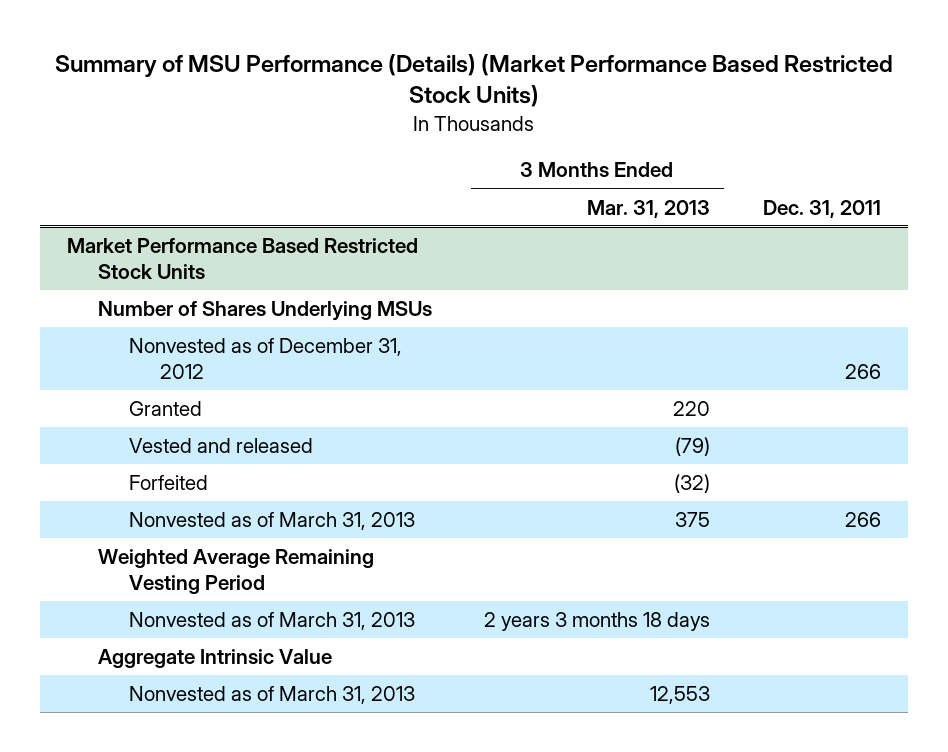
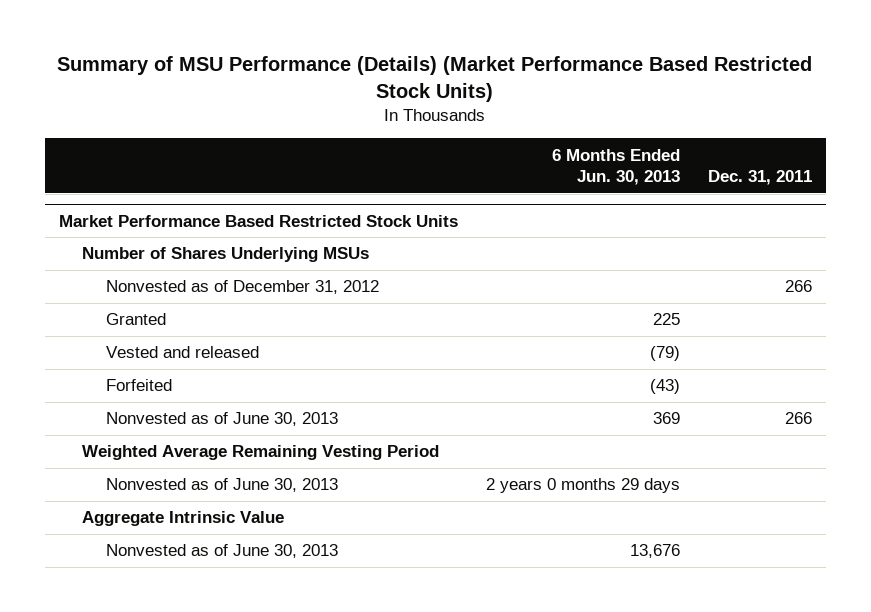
- | 3 Months Ended Mar. 31, 2013 | Dec. 31, 2011
+ | 6 Months Ended Jun. 30, 2013 | Dec. 31, 2011
@ Market Performance Based Restricted Stock Units
- Nonvested as of March 31, 2013 | 375 | 266
+ Nonvested as of June 30, 2013 | 369 | 266
- Nonvested as of March 31, 2013 | 2 years 3 months 18 days |
+ Nonvested as of June 30, 2013 | 2 years 0 months 29 days |
- Nonvested as of March 31, 2013 | 12,553 |
+ Nonvested as of June 30, 2013 | 13,676 |

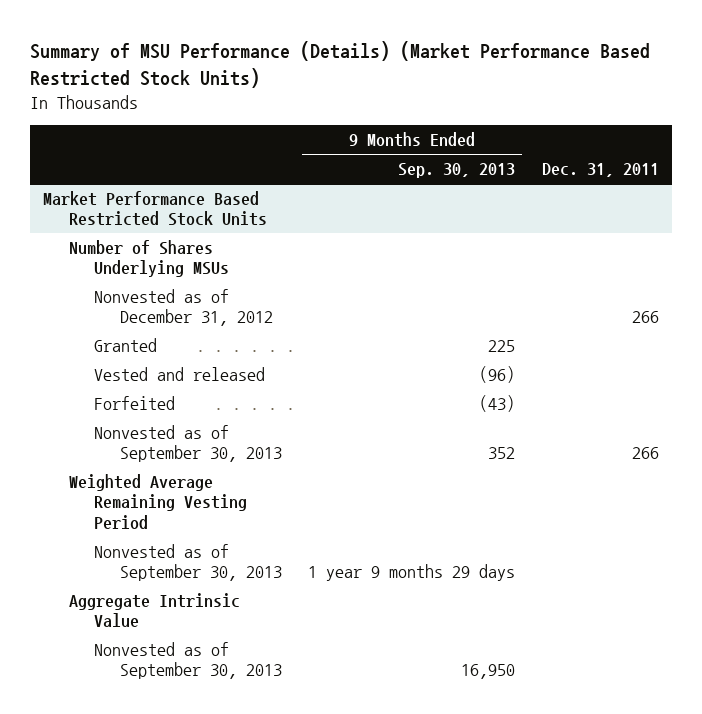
- | 6 Months Ended Jun. 30, 2013 | Dec. 31, 2011
+ | 9 Months Ended Sep. 30, 2013 | Dec. 31, 2011
@ Market Performance Based Restricted Stock Units
- Nonvested as of June 30, 2013 | 369 | 266
+ Nonvested as of September 30, 2013 | 352 | 266
- Nonvested as of June 30, 2013 | 2 years 0 months 29 days |
+ Nonvested as of September 30, 2013 | 1 year 9 months 29 days |
- Nonvested as of June 30, 2013 | 13,676 |
+ Nonvested as of September 30, 2013 | 16,950 |

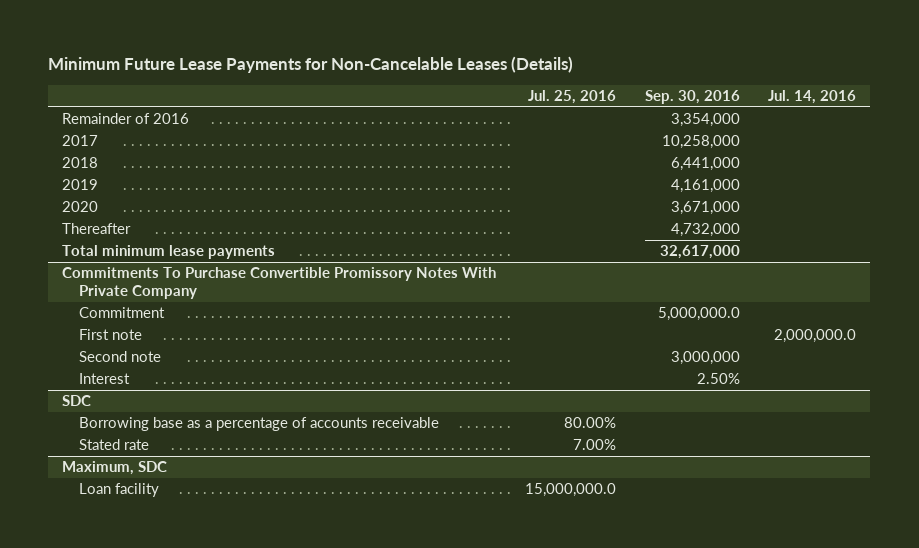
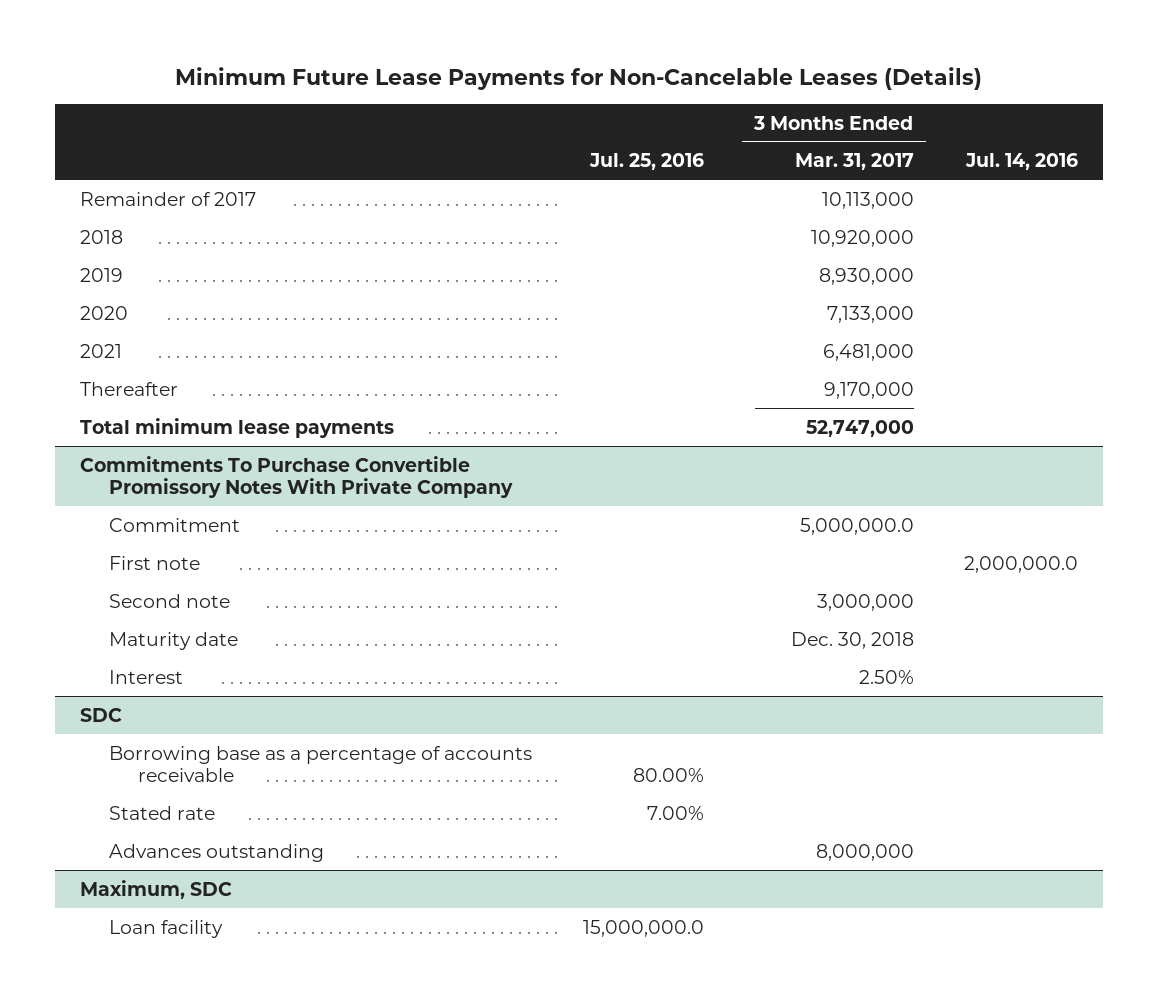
- | Jul. 25, 2016 | Sep. 30, 2016 | Jul. 14, 2016
+ | Jul. 25, 2016 | 3 Months Ended Mar. 31, 2017 | Jul. 14, 2016
- Remainder of 2016 | | 3,354,000 |
- 2017 | | 10,258,000 |
+ Remainder of 2017 | | 10,113,000 |
+ 2021 | | 6,481,000 |
@ Commitments To Purchase Convertible Promissory Notes With Private Company
+ Maturity date | | Dec. 30, 2018 |
@ SDC
+ Advances outstanding | | 8,000,000 |

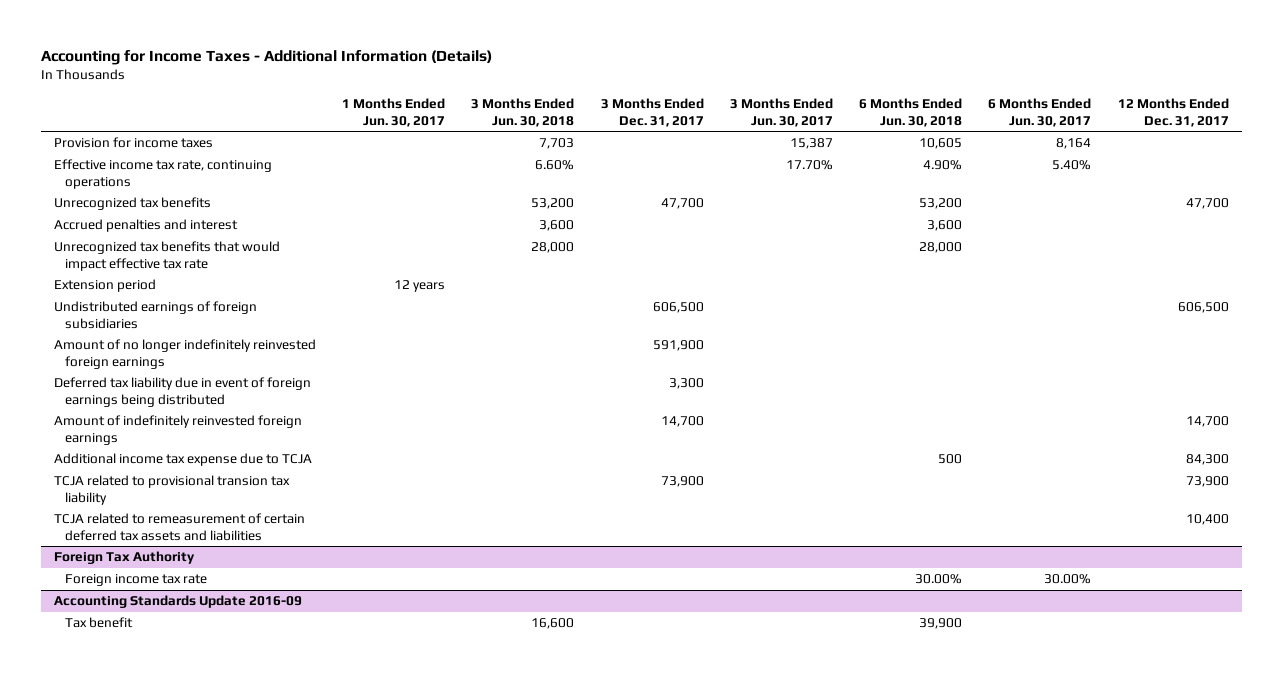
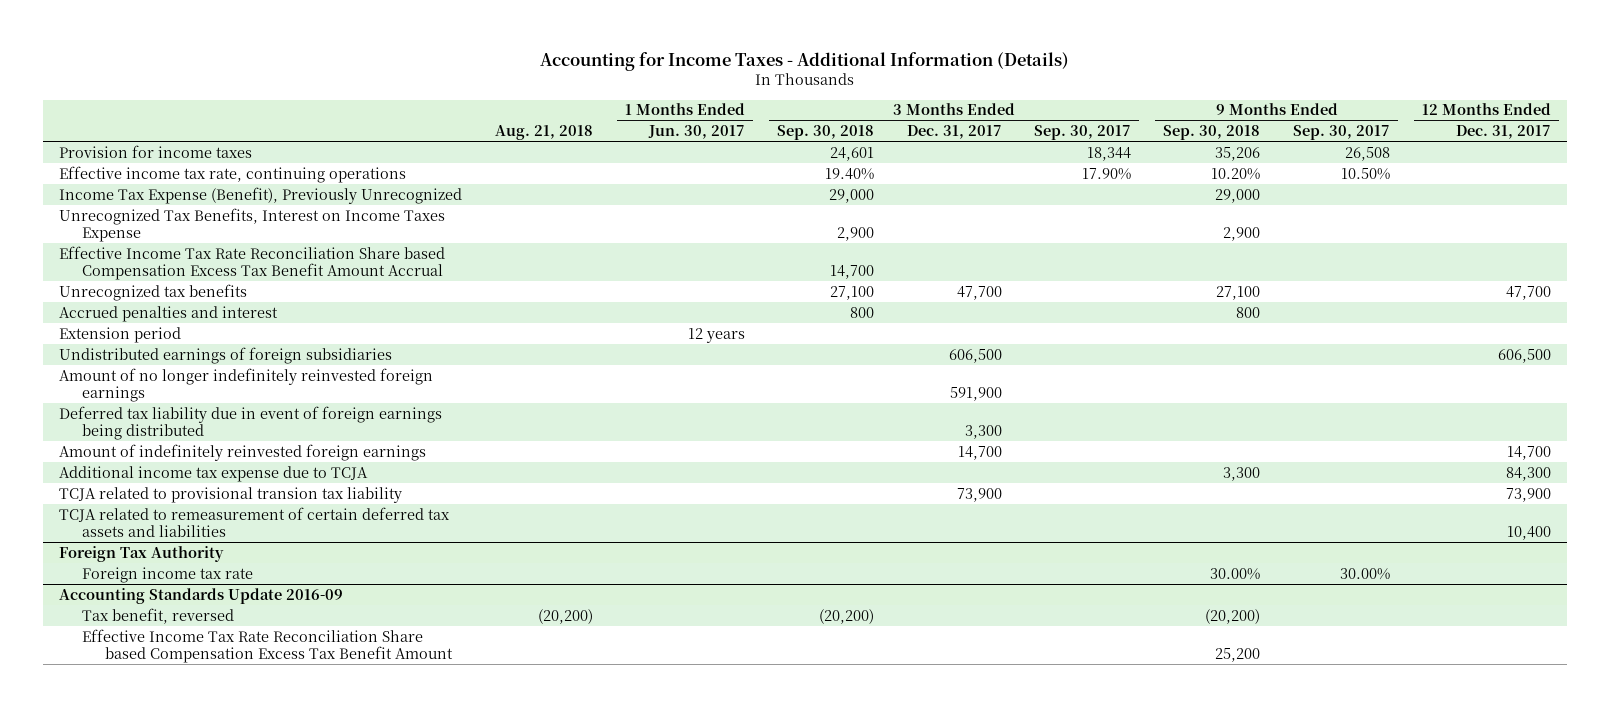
- | 1 Months Ended Jun. 30, 2017 | 3 Months Ended Jun. 30, 2018 | 3 Months Ended Dec. 31, 2017 | 3 Months Ended Jun. 30, 2017 | 6 Months Ended Jun. 30, 2018 | 6 Months Ended Jun. 30, 2017 | 12 Months Ended Dec. 31, 2017
+ | Aug. 21, 2018 | 1 Months Ended Jun. 30, 2017 | 3 Months Ended Sep. 30, 2018 | 3 Months Ended Dec. 31, 2017 | 3 Months Ended Sep. 30, 2017 | 9 Months Ended Sep. 30, 2018 | 9 Months Ended Sep. 30, 2017 | 12 Months Ended Dec. 31, 2017
+ Income Tax Expense (Benefit), Previously Unrecognized | | | 29,000 | | | 29,000 | |
+ Unrecognized Tax Benefits, Interest on Income Taxes Expense | | | 2,900 | | | 2,900 | |
+ Effective Income Tax Rate Reconciliation Share based Compensation Excess Tax Benefit Amount Accrual | | | 14,700 | | | | |
- Unrecognized tax benefits that would impact effective tax rate | | 28,000 | | | 28,000 | |
@ Accounting Standards Update 2016-09
- Tax benefit | | 16,600 | | | 39,900 | |
+ Tax benefit, reversed | (20,200) | | (20,200) | | | (20,200) | |
+ Effective Income Tax Rate Reconciliation Share based Compensation Excess Tax Benefit Amount | | | | | | 25,200 | |

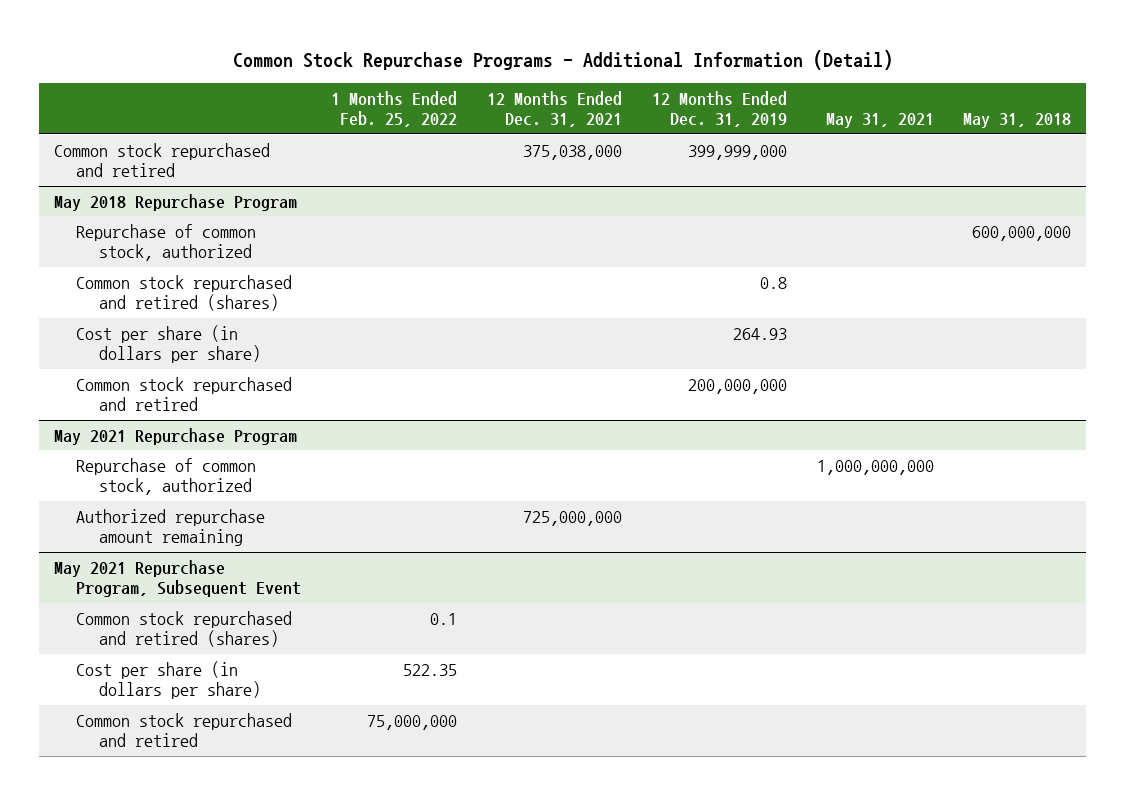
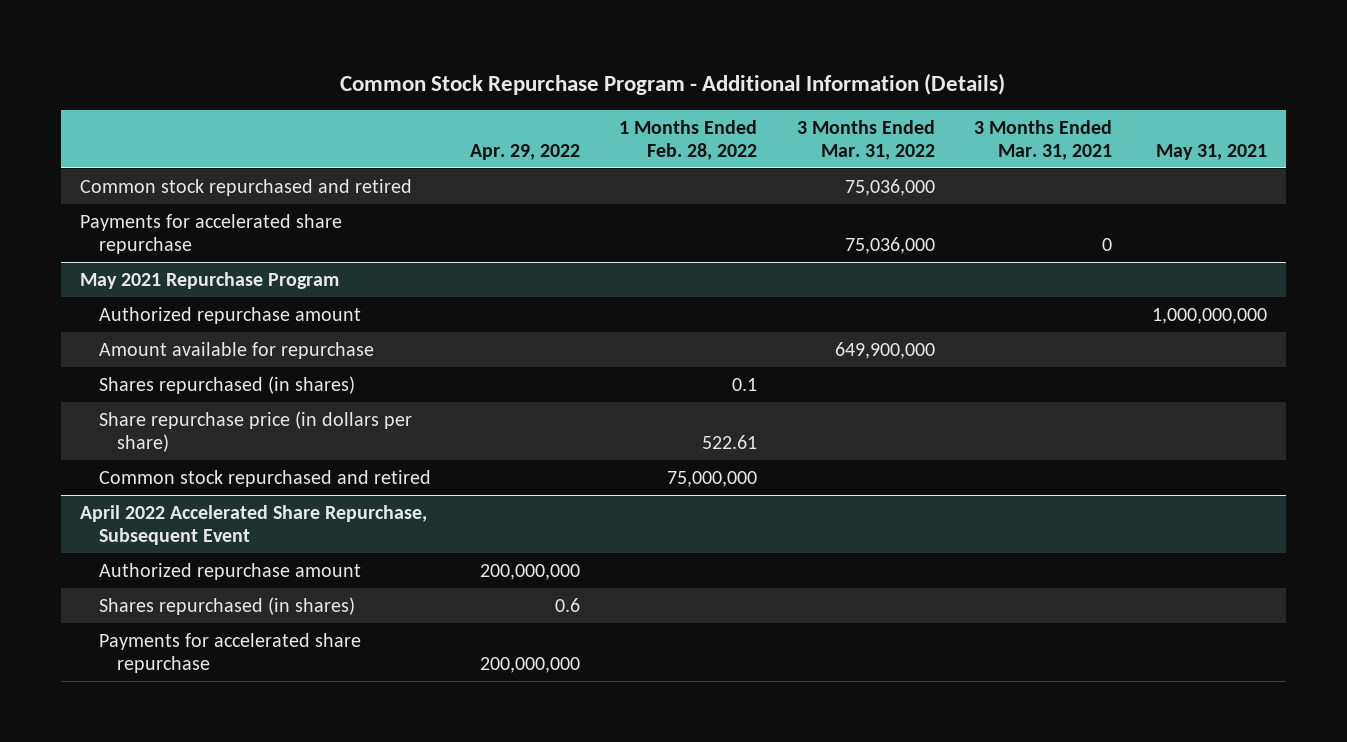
- Common Stock Repurchase Programs - Additional Information (Detail)
+ Common Stock Repurchase Program - Additional Information (Details)
- | 1 Months Ended Feb. 25, 2022 | 12 Months Ended Dec. 31, 2021 | 12 Months Ended Dec. 31, 2019 | May 31, 2021 | May 31, 2018
+ | Apr. 29, 2022 | 1 Months Ended Feb. 28, 2022 | 3 Months Ended Mar. 31, 2022 | 3 Months Ended Mar. 31, 2021 | May 31, 2021
- May 2018 Repurchase Program
- Repurchase of common stock, authorized | | | | | 600,000,000
- Common stock repurchased and retired (shares) | | | 0.8 | |
- Cost per share (in dollars per share) | | | 264.93 | |
- Common stock repurchased and retired | | | 200,000,000 | |
+ Payments for accelerated share repurchase | | | 75,036,000 | 0 |
@ May 2021 Repurchase Program
- Repurchase of common stock, authorized | | | | 1,000,000,000 |
- Authorized repurchase amount remaining | | 725,000,000 | | |
- May 2021 Repurchase Program, Subsequent Event
- Common stock repurchased and retired (shares) | 0.1 | | | |
- Cost per share (in dollars per share) | 522.35 | | | |
- Common stock repurchased and retired | 75,000,000 | | | |
@ May 2021 Repurchase Program
+ Authorized repurchase amount | | | | | 1,000,000,000
+ Amount available for repurchase | | | 649,900,000 | |
+ Shares repurchased (in shares) | | 0.1 | | |
+ Share repurchase price (in dollars per share) | | 522.61 | | |
+ Common stock repurchased and retired | | 75,000,000 | | |
+ April 2022 Accelerated Share Repurchase, Subsequent Event
+ Authorized repurchase amount | 200,000,000 | | | |
+ Shares repurchased (in shares) | 0.6 | | | |
+ Payments for accelerated share repurchase | 200,000,000 | | | |

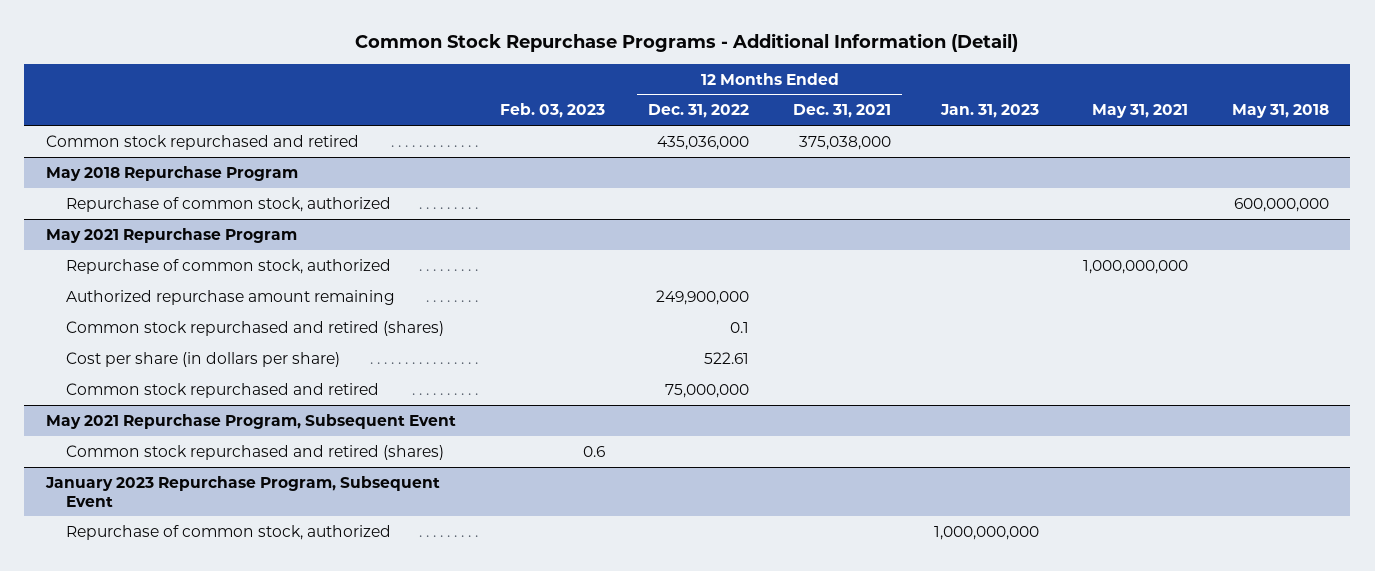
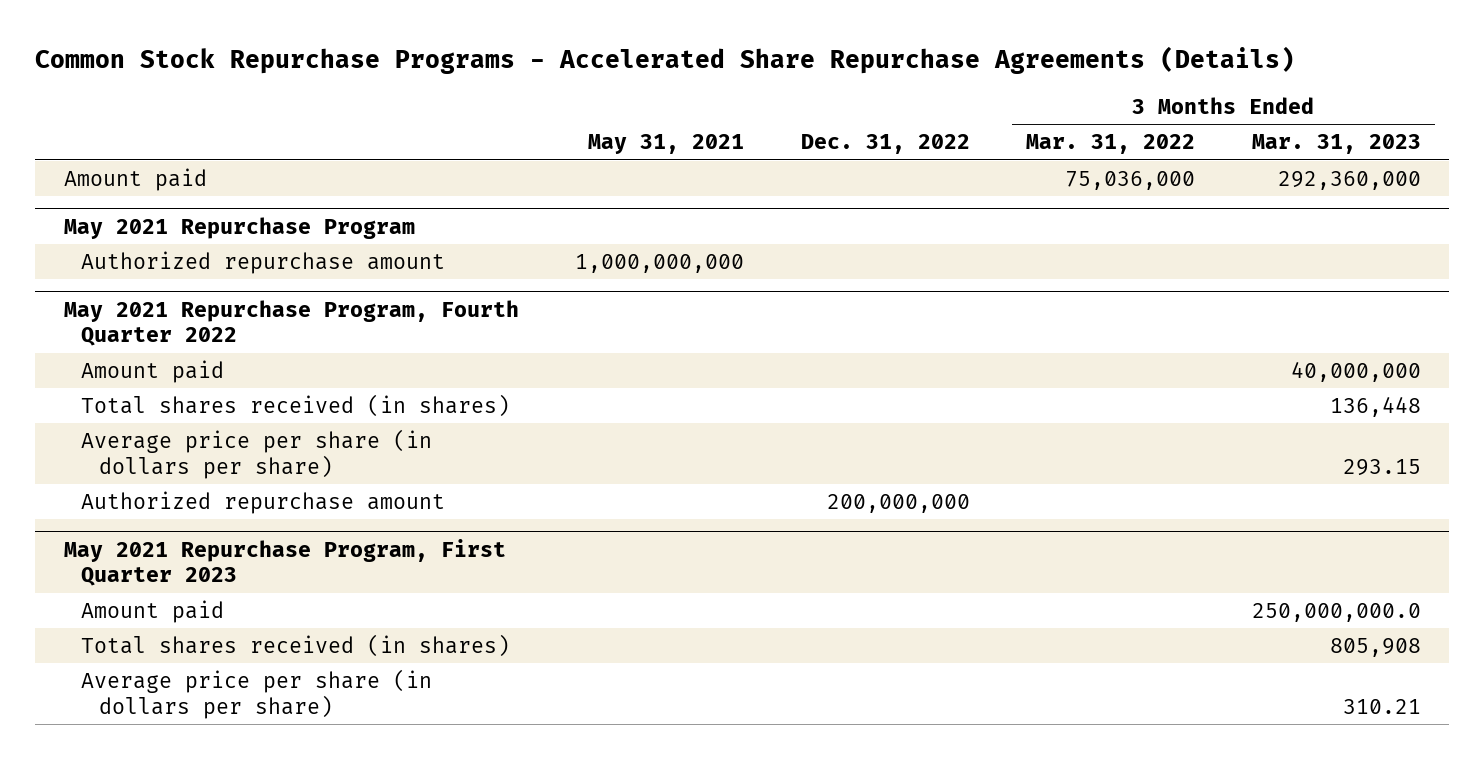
- Common Stock Repurchase Programs - Additional Information (Detail)
+ Common Stock Repurchase Programs - Accelerated Share Repurchase Agreements (Details)
- | Feb. 03, 2023 | 12 Months Ended Dec. 31, 2022 | 12 Months Ended Dec. 31, 2021 | Jan. 31, 2023 | May 31, 2021 | May 31, 2018
+ | May 31, 2021 | Dec. 31, 2022 | 3 Months Ended Mar. 31, 2022 | 3 Months Ended Mar. 31, 2023
- Common stock repurchased and retired | | 435,036,000 | 375,038,000 | | |
- May 2018 Repurchase Program
- Repurchase of common stock, authorized | | | | | | 600,000,000
+ Amount paid | | | 75,036,000 | 292,360,000
@ May 2021 Repurchase Program
- Repurchase of common stock, authorized | | | | | 1,000,000,000 |
- Authorized repurchase amount remaining | | 249,900,000 | | | |
- Common stock repurchased and retired (shares) | | 0.1 | | | |
- Cost per share (in dollars per share) | | 522.61 | | | |
- Common stock repurchased and retired | | 75,000,000 | | | |
- May 2021 Repurchase Program, Subsequent Event
- Common stock repurchased and retired (shares) | 0.6 | | | | |
- January 2023 Repurchase Program, Subsequent Event
- Repurchase of common stock, authorized | | | | 1,000,000,000 | |
@ May 2021 Repurchase Program
+ Authorized repurchase amount | 1,000,000,000 | | |
+ May 2021 Repurchase Program, Fourth Quarter 2022
+ Amount paid | | | | 40,000,000
+ Total shares received (in shares) | | | | 136,448
+ Average price per share (in dollars per share) | | | | 293.15
+ Authorized repurchase amount | | 200,000,000 | |
+ May 2021 Repurchase Program, First Quarter 2023
+ Amount paid | | | | 250,000,000.0
+ Total shares received (in shares) | | | | 805,908
+ Average price per share (in dollars per share) | | | | 310.21

